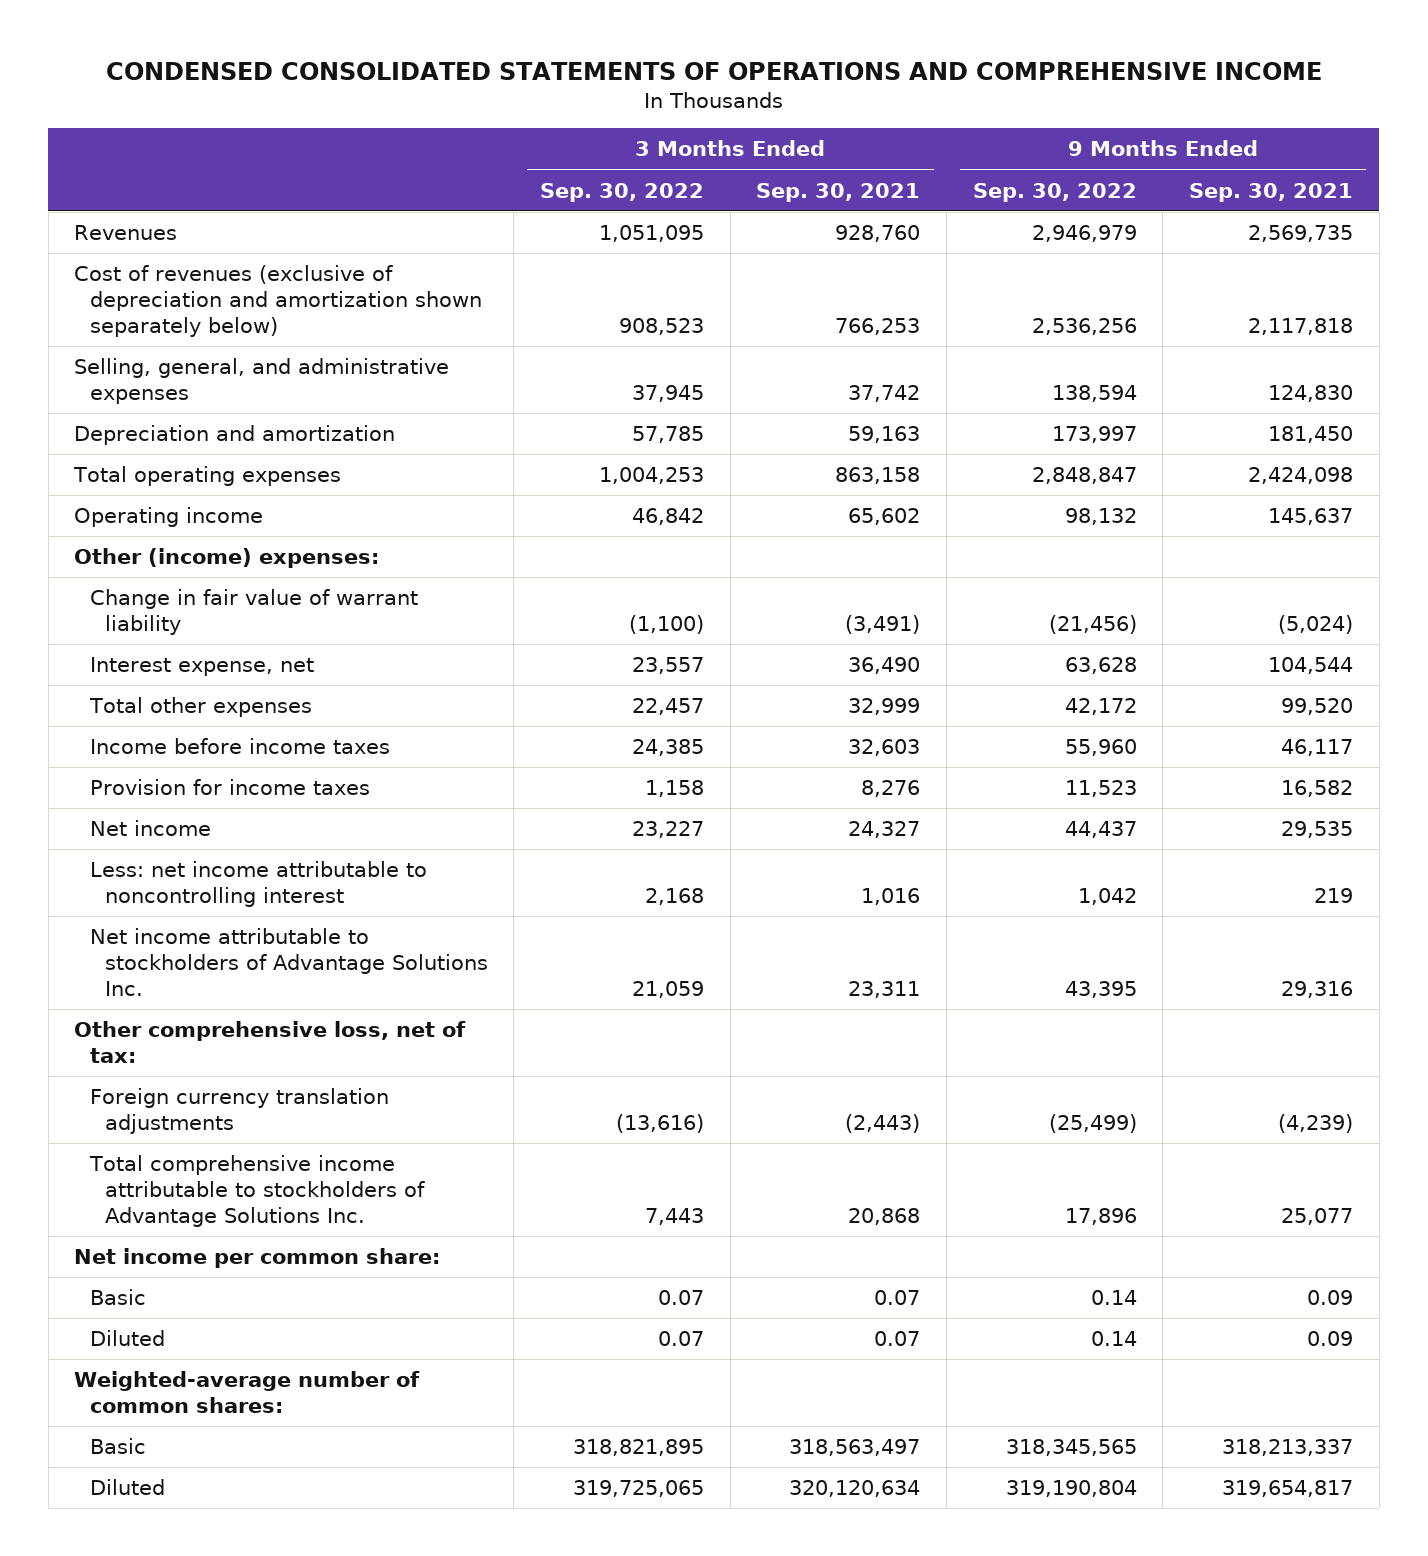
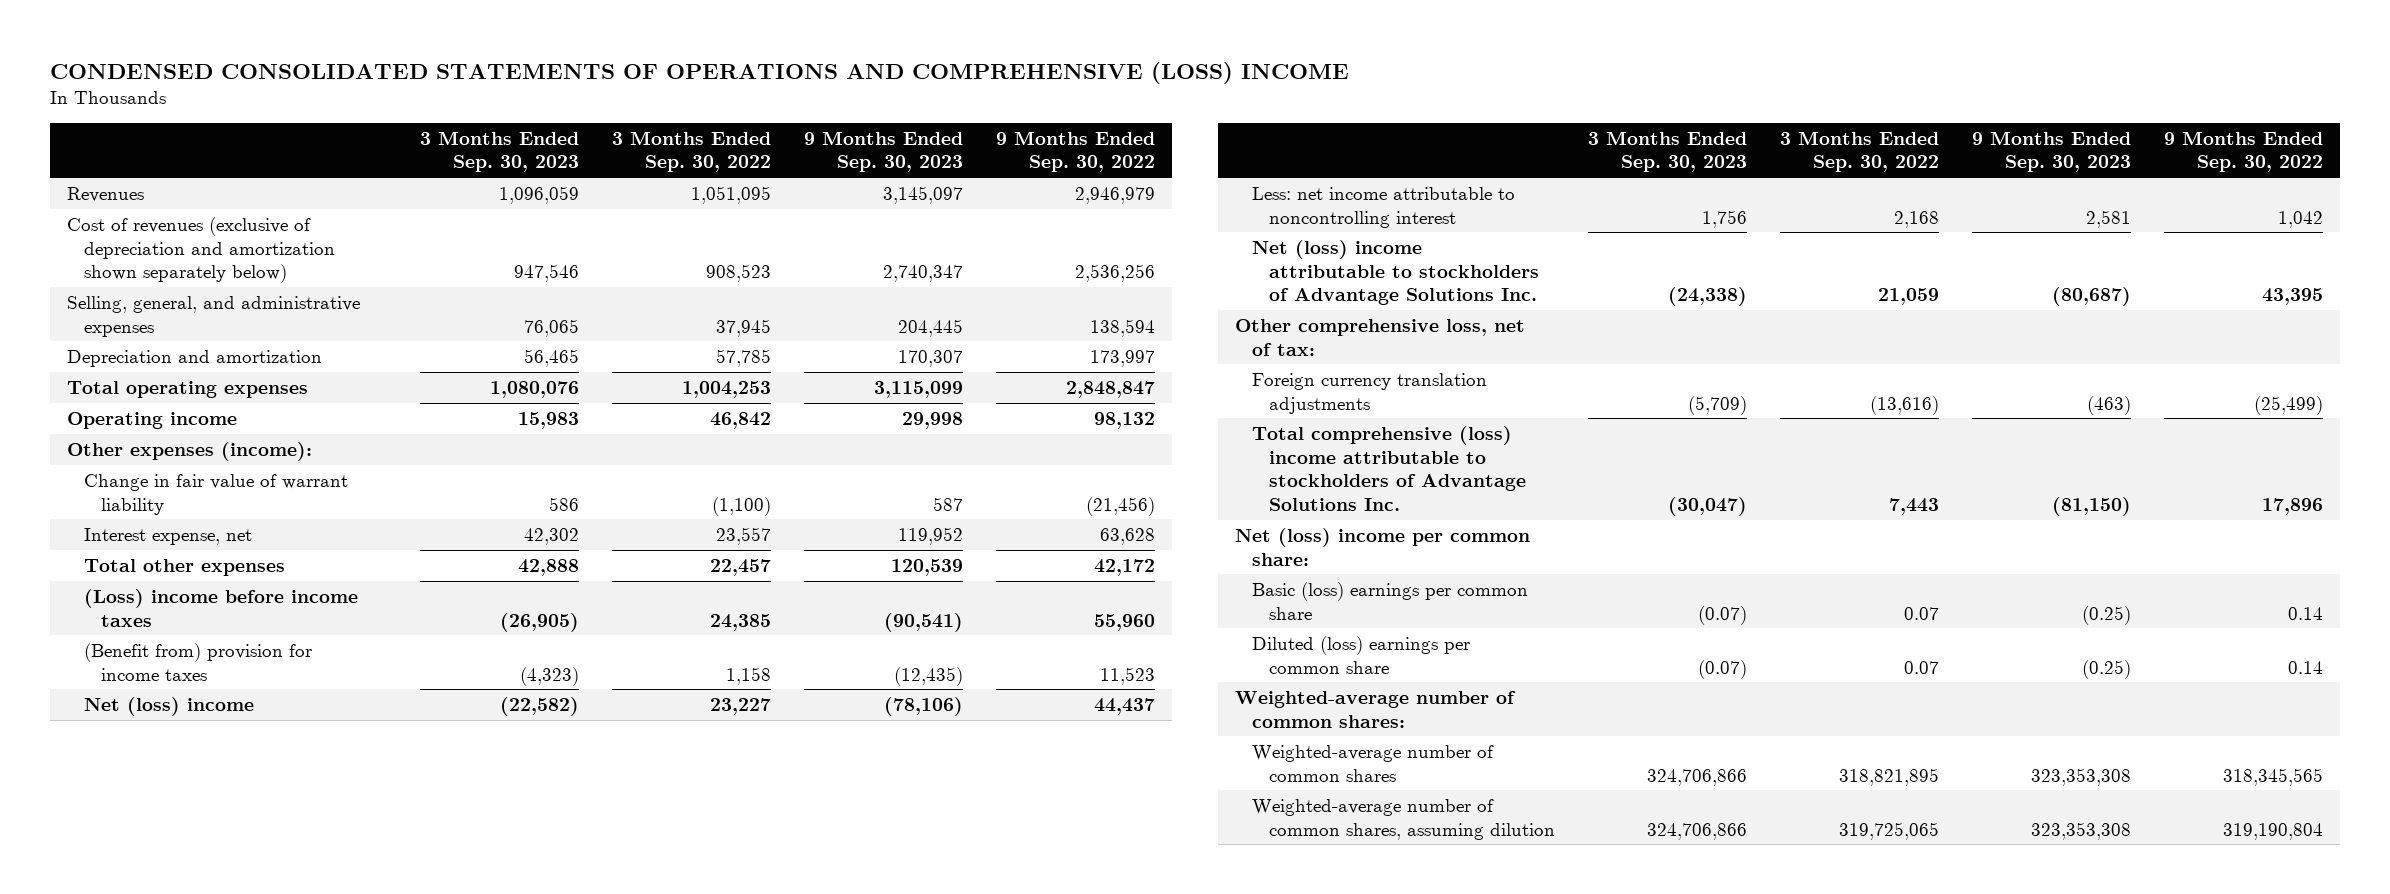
- CONDENSED CONSOLIDATED STATEMENTS OF OPERATIONS AND COMPREHENSIVE INCOME
+ CONDENSED CONSOLIDATED STATEMENTS OF OPERATIONS AND COMPREHENSIVE (LOSS) INCOME
- | 3 Months Ended Sep. 30, 2022 | 3 Months Ended Sep. 30, 2021 | 9 Months Ended Sep. 30, 2022 | 9 Months Ended Sep. 30, 2021
+ | 3 Months Ended Sep. 30, 2023 | 3 Months Ended Sep. 30, 2022 | 9 Months Ended Sep. 30, 2023 | 9 Months Ended Sep. 30, 2022
- Other (income) expenses:
+ Other expenses (income):
- Income before income taxes | 24,385 | 32,603 | 55,960 | 46,117
- Provision for income taxes | 1,158 | 8,276 | 11,523 | 16,582
- Net income | 23,227 | 24,327 | 44,437 | 29,535
+ (Loss) income before income taxes | (26,905) | 24,385 | (90,541) | 55,960
+ (Benefit from) provision for income taxes | (4,323) | 1,158 | (12,435) | 11,523
+ Net (loss) income | (22,582) | 23,227 | (78,106) | 44,437
- Net income attributable to stockholders of Advantage Solutions Inc. | 21,059 | 23,311 | 43,395 | 29,316
+ Net (loss) income attributable to stockholders of Advantage Solutions Inc. | (24,338) | 21,059 | (80,687) | 43,395
- Total comprehensive income attributable to stockholders of Advantage Solutions Inc. | 7,443 | 20,868 | 17,896 | 25,077
- Net income per common share:
- Basic | 0.07 | 0.07 | 0.14 | 0.09
- Diluted | 0.07 | 0.07 | 0.14 | 0.09
+ Total comprehensive (loss) income attributable to stockholders of Advantage Solutions Inc. | (30,047) | 7,443 | (81,150) | 17,896
+ Net (loss) income per common share:
+ Basic (loss) earnings per common share | (0.07) | 0.07 | (0.25) | 0.14
+ Diluted (loss) earnings per common share | (0.07) | 0.07 | (0.25) | 0.14
- Basic | 318,821,895 | 318,563,497 | 318,345,565 | 318,213,337
- Diluted | 319,725,065 | 320,120,634 | 319,190,804 | 319,654,817
+ Weighted-average number of common shares | 324,706,866 | 318,821,895 | 323,353,308 | 318,345,565
+ Weighted-average number of common shares, assuming dilution | 324,706,866 | 319,725,065 | 323,353,308 | 319,190,804

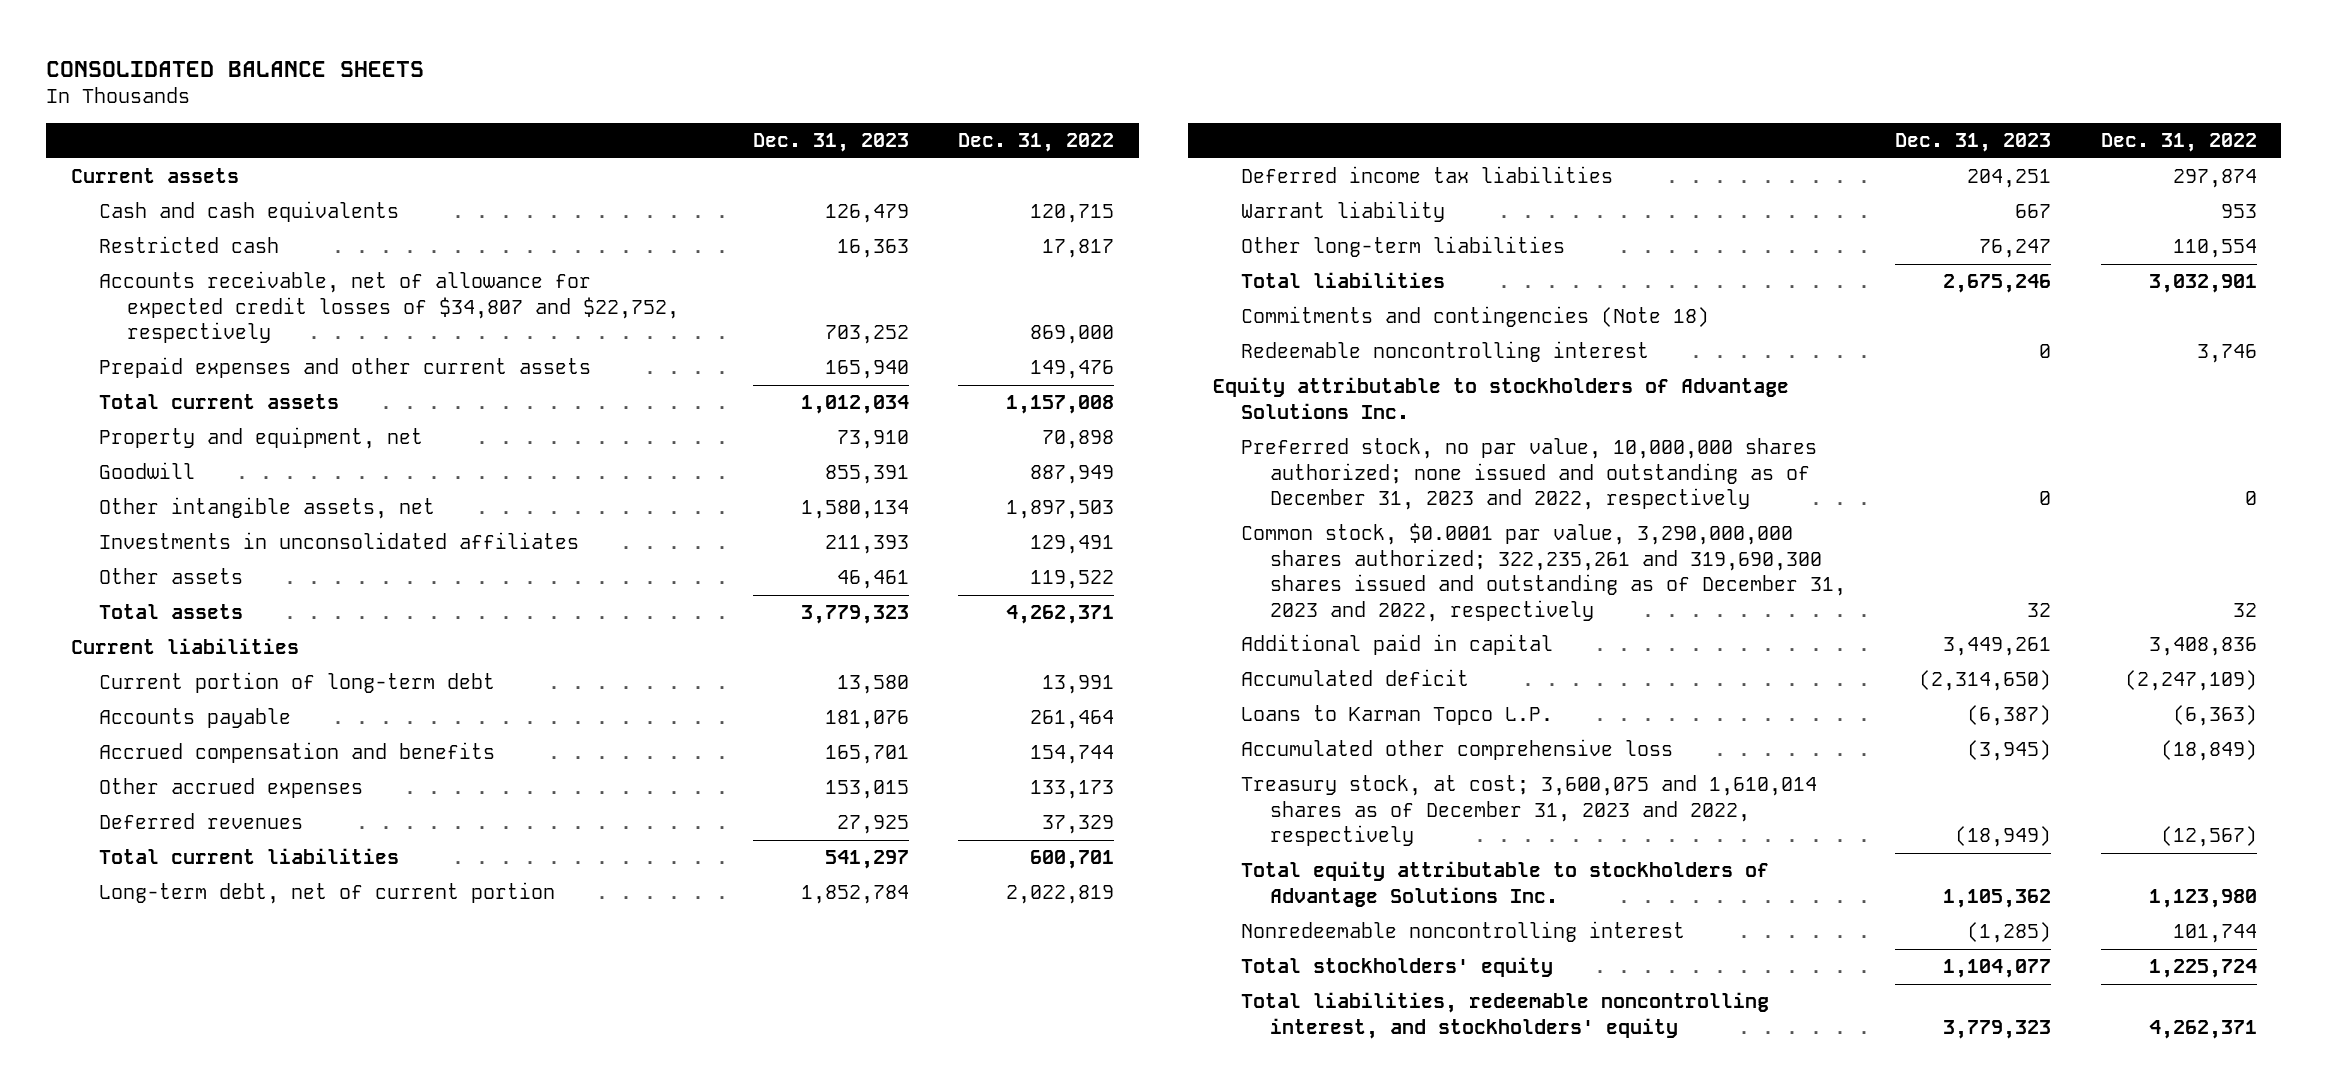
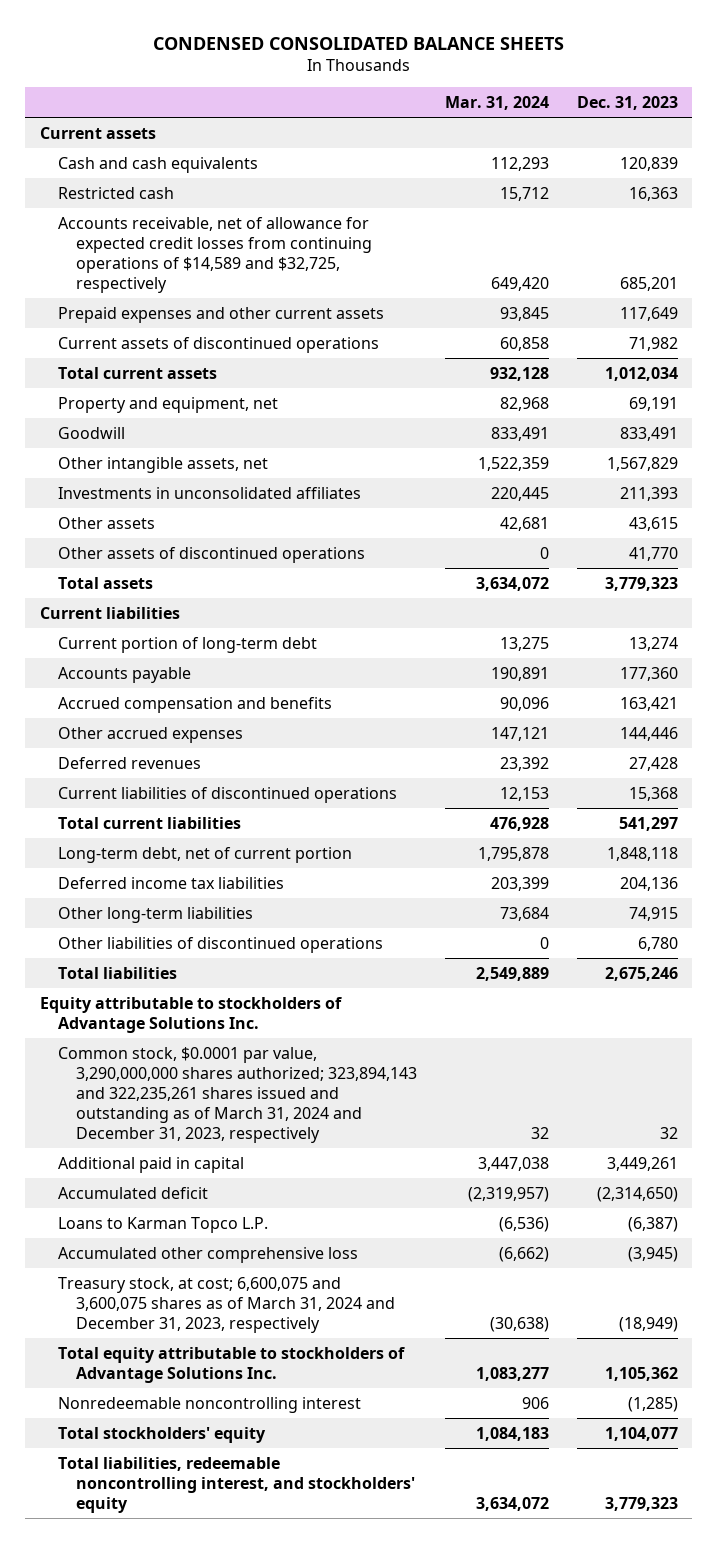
- CONSOLIDATED BALANCE SHEETS
+ CONDENSED CONSOLIDATED BALANCE SHEETS
- | Dec. 31, 2023 | Dec. 31, 2022
+ | Mar. 31, 2024 | Dec. 31, 2023
- Cash and cash equivalents | 126,479 | 120,715
+ Cash and cash equivalents | 112,293 | 120,839
- Accounts receivable, net of allowance for expected credit losses of $34,807 and $22,752, respectively | 703,252 | 869,000
- Prepaid expenses and other current assets | 165,940 | 149,476
+ Accounts receivable, net of allowance for expected credit losses from continuing operations of $14,589 and $32,725, respectively | 649,420 | 685,201
+ Prepaid expenses and other current assets | 93,845 | 117,649
+ Current assets of discontinued operations | 60,858 | 71,982
- Property and equipment, net | 73,910 | 70,898
- Goodwill | 855,391 | 887,949
- Other intangible assets, net | 1,580,134 | 1,897,503
+ Property and equipment, net | 82,968 | 69,191
+ Goodwill | 833,491 | 833,491
+ Other intangible assets, net | 1,522,359 | 1,567,829
- Other assets | 46,461 | 119,522
+ Other assets | 42,681 | 43,615
+ Other assets of discontinued operations | 0 | 41,770
- Current portion of long-term debt | 13,580 | 13,991
- Accounts payable | 181,076 | 261,464
- Accrued compensation and benefits | 165,701 | 154,744
- Other accrued expenses | 153,015 | 133,173
- Deferred revenues | 27,925 | 37,329
+ Current portion of long-term debt | 13,275 | 13,274
+ Accounts payable | 190,891 | 177,360
+ Accrued compensation and benefits | 90,096 | 163,421
+ Other accrued expenses | 147,121 | 144,446
+ Deferred revenues | 23,392 | 27,428
+ Current liabilities of discontinued operations | 12,153 | 15,368
- Long-term debt, net of current portion | 1,852,784 | 2,022,819
- Deferred income tax liabilities | 204,251 | 297,874
- Warrant liability | 667 | 953
- Other long-term liabilities | 76,247 | 110,554
+ Long-term debt, net of current portion | 1,795,878 | 1,848,118
+ Deferred income tax liabilities | 203,399 | 204,136
+ Other long-term liabilities | 73,684 | 74,915
+ Other liabilities of discontinued operations | 0 | 6,780
- Commitments and contingencies (Note 18)
- Redeemable noncontrolling interest | 0 | 3,746
- Preferred stock, no par value, 10,000,000 shares authorized; none issued and outstanding as of December 31, 2023 and 2022, respectively | 0 | 0
- Common stock, $0.0001 par value, 3,290,000,000 shares authorized; 322,235,261 and 319,690,300 shares issued and outstanding as of December 31, 2023 and 2022, respectively | 32 | 32
+ Common stock, $0.0001 par value, 3,290,000,000 shares authorized; 323,894,143 and 322,235,261 shares issued and outstanding as of March 31, 2024 and December 31, 2023, respectively | 32 | 32
- Treasury stock, at cost; 3,600,075 and 1,610,014 shares as of December 31, 2023 and 2022, respectively | (18,949) | (12,567)
+ Treasury stock, at cost; 6,600,075 and 3,600,075 shares as of March 31, 2024 and December 31, 2023, respectively | (30,638) | (18,949)

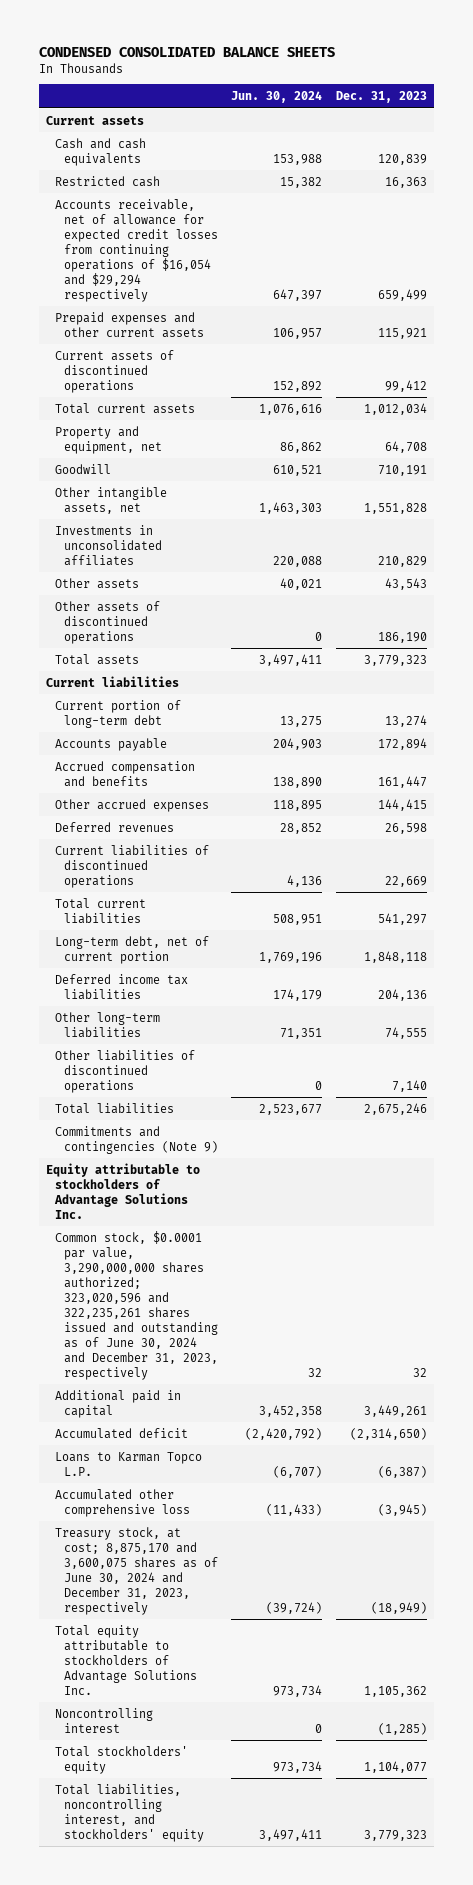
- | Mar. 31, 2024 | Dec. 31, 2023
+ | Jun. 30, 2024 | Dec. 31, 2023
- Accounts receivable, net of allowance for expected credit losses from continuing operations of $14,589 and $32,725, respectively | 649,420 | 685,201
- Prepaid expenses and other current assets | 93,845 | 117,649
- Current assets of discontinued operations | 60,858 | 71,982
+ Accounts receivable, net of allowance for expected credit losses from continuing operations of $16,054 and $29,294 respectively | 647,397 | 659,499
+ Prepaid expenses and other current assets | 106,957 | 115,921
+ Current assets of discontinued operations | 152,892 | 99,412
- Property and equipment, net | 82,968 | 69,191
- Goodwill | 833,491 | 833,491
- Other intangible assets, net | 1,522,359 | 1,567,829
- Investments in unconsolidated affiliates | 220,445 | 211,393
- Other assets | 42,681 | 43,615
- Other assets of discontinued operations | 0 | 41,770
+ Property and equipment, net | 86,862 | 64,708
+ Goodwill | 610,521 | 710,191
+ Other intangible assets, net | 1,463,303 | 1,551,828
+ Investments in unconsolidated affiliates | 220,088 | 210,829
+ Other assets | 40,021 | 43,543
+ Other assets of discontinued operations | 0 | 186,190
- Accounts payable | 190,891 | 177,360
- Accrued compensation and benefits | 90,096 | 163,421
- Other accrued expenses | 147,121 | 144,446
- Deferred revenues | 23,392 | 27,428
- Current liabilities of discontinued operations | 12,153 | 15,368
+ Accounts payable | 204,903 | 172,894
+ Accrued compensation and benefits | 138,890 | 161,447
+ Other accrued expenses | 118,895 | 144,415
+ Deferred revenues | 28,852 | 26,598
+ Current liabilities of discontinued operations | 4,136 | 22,669
- Other long-term liabilities | 73,684 | 74,915
- Other liabilities of discontinued operations | 0 | 6,780
+ Other long-term liabilities | 71,351 | 74,555
+ Other liabilities of discontinued operations | 0 | 7,140
+ Commitments and contingencies (Note 9)
- Common stock, $0.0001 par value, 3,290,000,000 shares authorized; 323,894,143 and 322,235,261 shares issued and outstanding as of March 31, 2024 and December 31, 2023, respectively | 32 | 32
+ Common stock, $0.0001 par value, 3,290,000,000 shares authorized; 323,020,596 and 322,235,261 shares issued and outstanding as of June 30, 2024 and December 31, 2023, respectively | 32 | 32
- Treasury stock, at cost; 6,600,075 and 3,600,075 shares as of March 31, 2024 and December 31, 2023, respectively | (30,638) | (18,949)
+ Treasury stock, at cost; 8,875,170 and 3,600,075 shares as of June 30, 2024 and December 31, 2023, respectively | (39,724) | (18,949)
- Nonredeemable noncontrolling interest | 906 | (1,285)
+ Noncontrolling interest | 0 | (1,285)
- Total liabilities, redeemable noncontrolling interest, and stockholders' equity | 3,634,072 | 3,779,323
+ Total liabilities, noncontrolling interest, and stockholders' equity | 3,497,411 | 3,779,323

